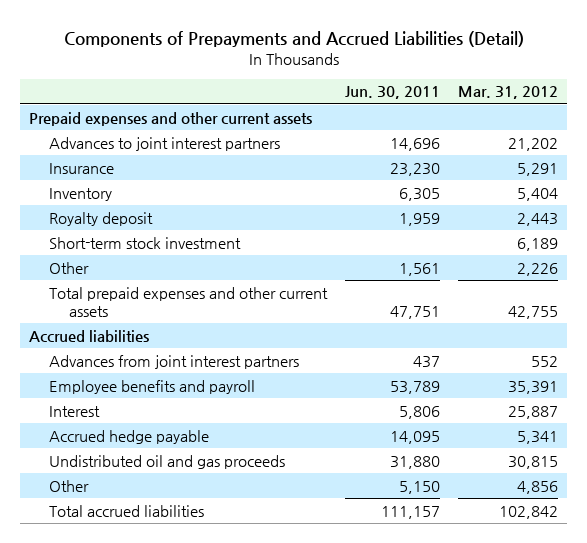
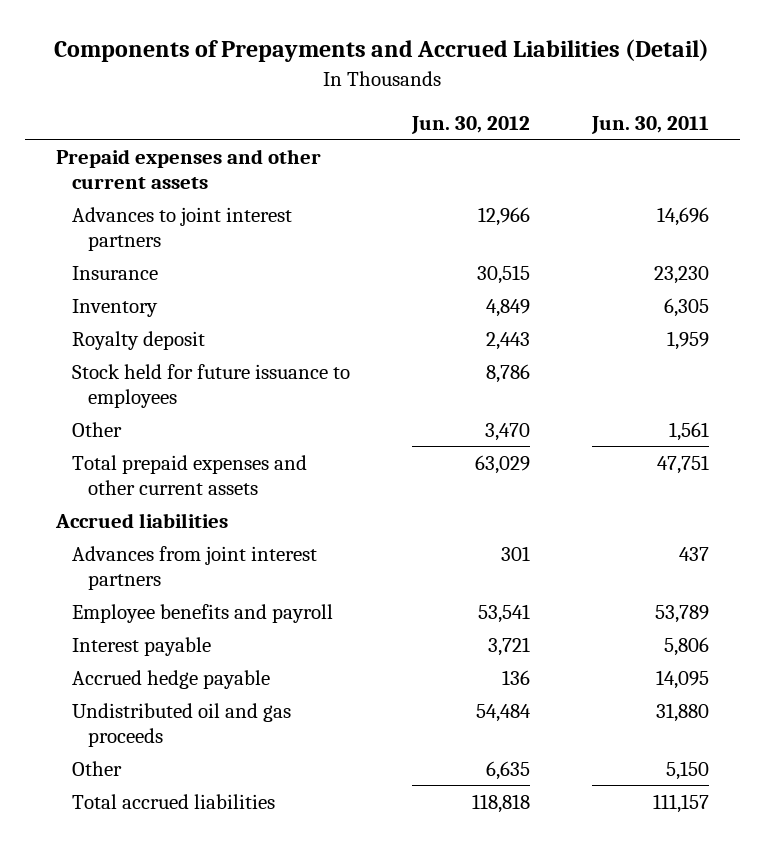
- | Jun. 30, 2011 | Mar. 31, 2012
+ | Jun. 30, 2012 | Jun. 30, 2011
- Short-term stock investment | | 6,189
+ Stock held for future issuance to employees | 8,786 |
- Interest | 5,806 | 25,887
+ Interest payable | 3,721 | 5,806

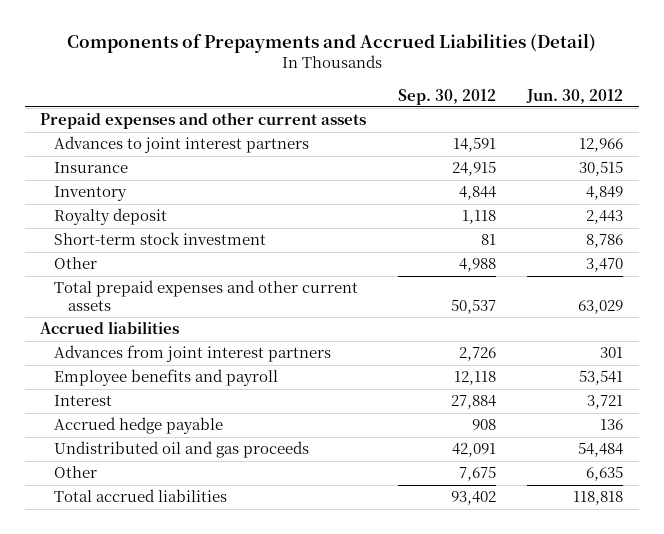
- | Jun. 30, 2012 | Jun. 30, 2011
+ | Sep. 30, 2012 | Jun. 30, 2012
- Stock held for future issuance to employees | 8,786 |
+ Short-term stock investment | 81 | 8,786
- Interest payable | 3,721 | 5,806
+ Interest | 27,884 | 3,721

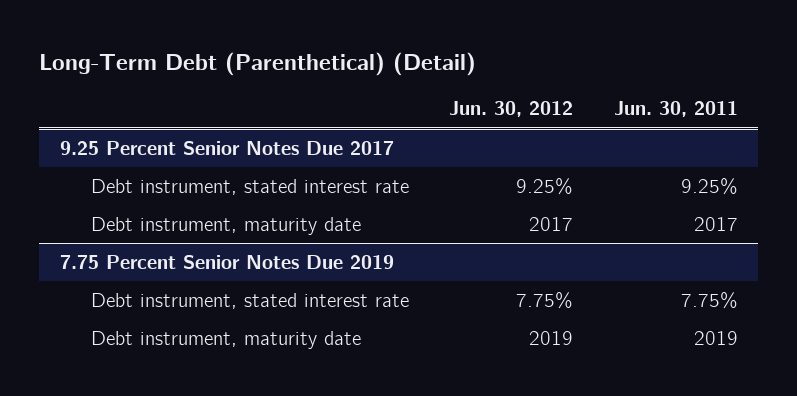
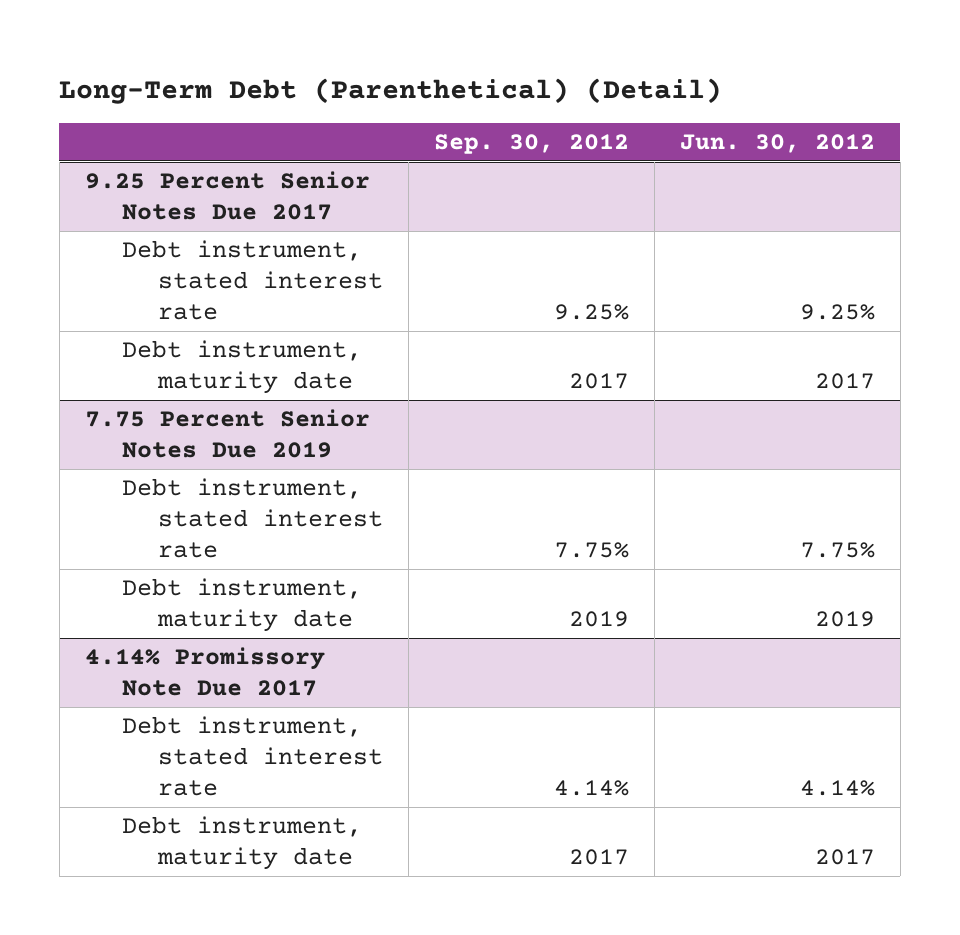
- | Jun. 30, 2012 | Jun. 30, 2011
+ | Sep. 30, 2012 | Jun. 30, 2012
+ 4.14% Promissory Note Due 2017
+ Debt instrument, stated interest rate | 4.14% | 4.14%
+ Debt instrument, maturity date | 2017 | 2017

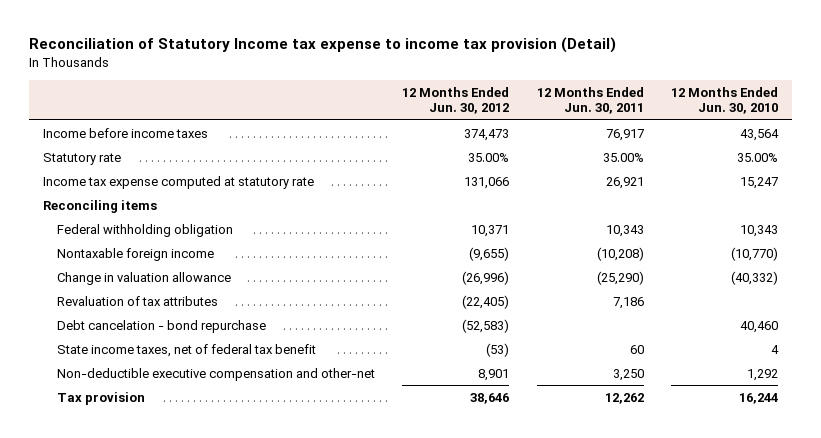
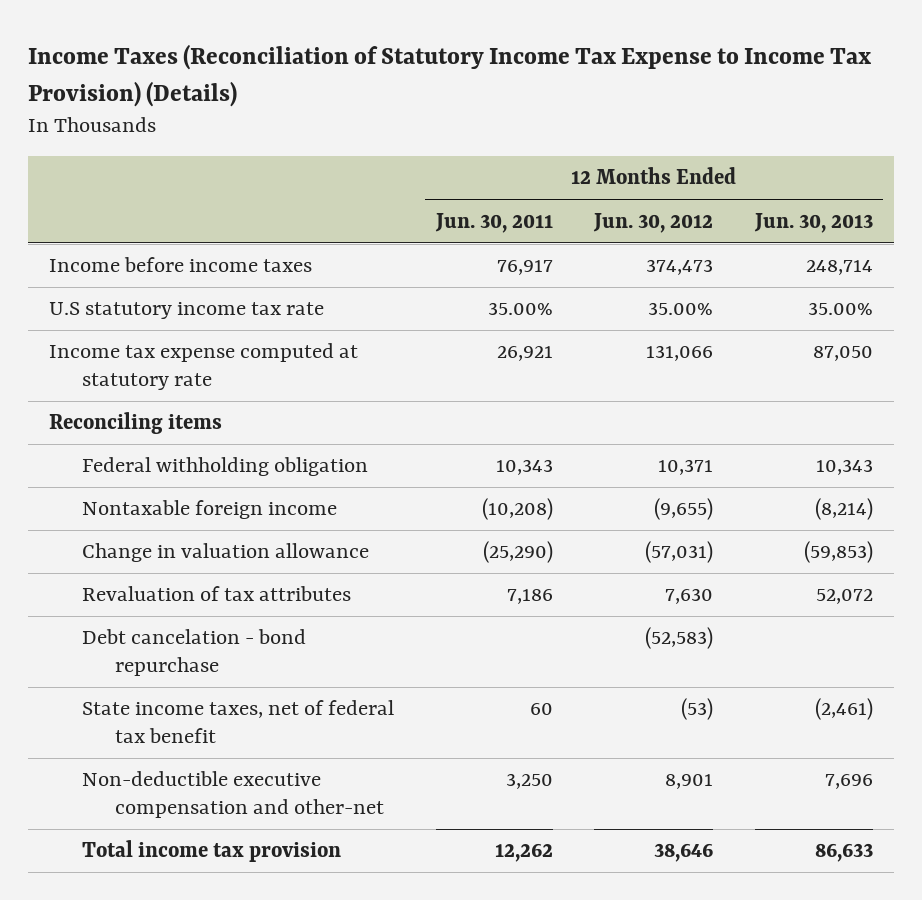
- Reconciliation of Statutory Income tax expense to income tax provision (Detail)
+ Income Taxes (Reconciliation of Statutory Income Tax Expense to Income Tax Provision) (Details)
- | 12 Months Ended Jun. 30, 2012 | 12 Months Ended Jun. 30, 2011 | 12 Months Ended Jun. 30, 2010
+ | 12 Months Ended Jun. 30, 2011 | 12 Months Ended Jun. 30, 2012 | 12 Months Ended Jun. 30, 2013
- Statutory rate | 35.00% | 35.00% | 35.00%
+ U.S statutory income tax rate | 35.00% | 35.00% | 35.00%
- Change in valuation allowance | (26,996) | (25,290) | (40,332)
- Revaluation of tax attributes | (22,405) | 7,186 |
+ Change in valuation allowance | (25,290) | (57,031) | (59,853)
+ Revaluation of tax attributes | 7,186 | 7,630 | 52,072
- Tax provision | 38,646 | 12,262 | 16,244
+ Total income tax provision | 12,262 | 38,646 | 86,633

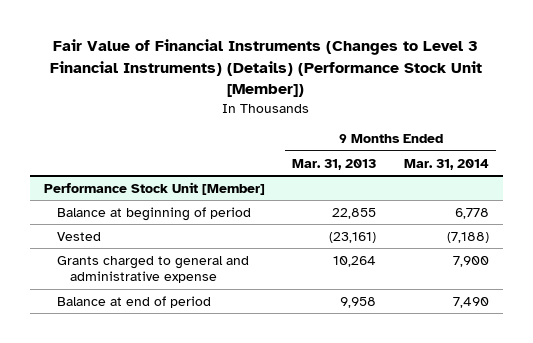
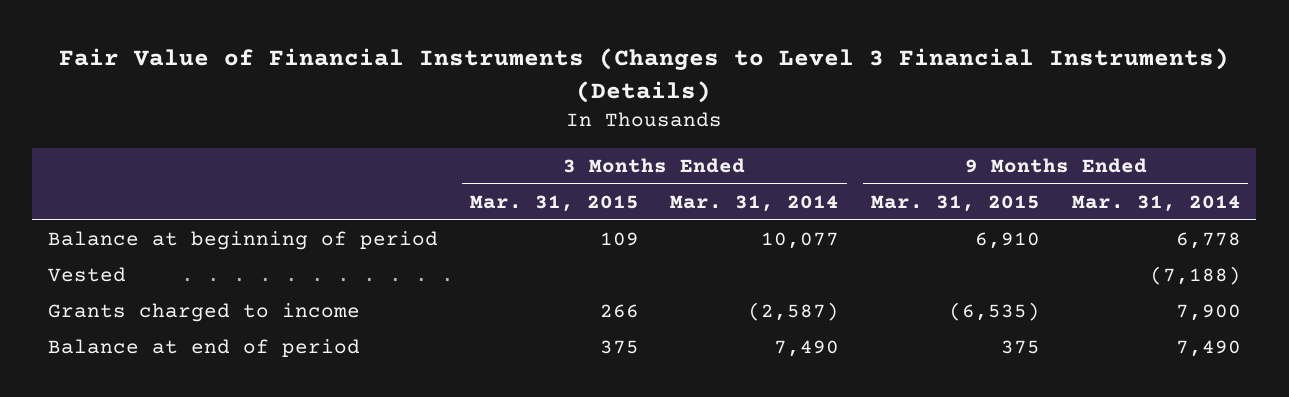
- Fair Value of Financial Instruments (Changes to Level 3 Financial Instruments) (Details) (Performance Stock Unit [Member])
+ Fair Value of Financial Instruments (Changes to Level 3 Financial Instruments) (Details)
- | 9 Months Ended Mar. 31, 2013 | 9 Months Ended Mar. 31, 2014
+ | 3 Months Ended Mar. 31, 2015 | 3 Months Ended Mar. 31, 2014 | 9 Months Ended Mar. 31, 2015 | 9 Months Ended Mar. 31, 2014
- Performance Stock Unit [Member]
- Grants charged to general and administrative expense | 10,264 | 7,900
+ Grants charged to income | 266 | (2,587) | (6,535) | 7,900

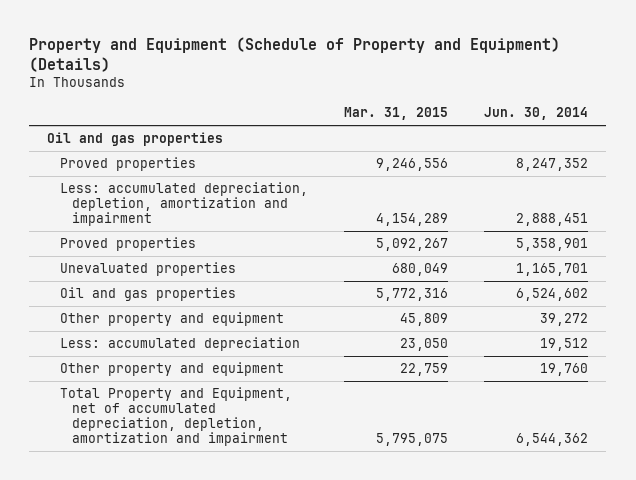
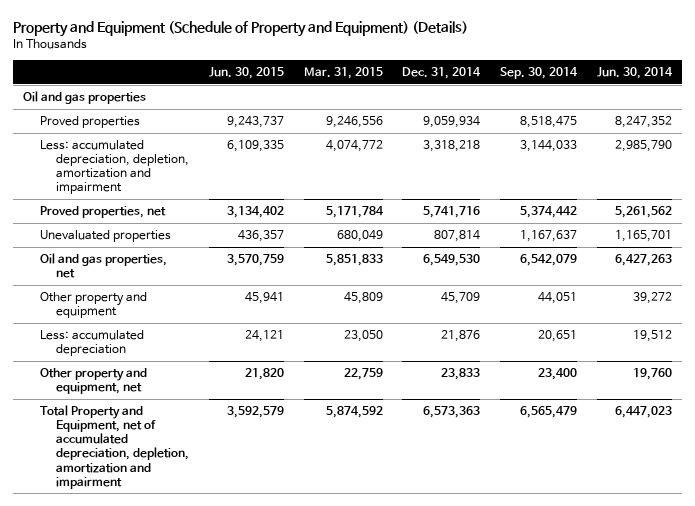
- | Mar. 31, 2015 | Jun. 30, 2014
+ | Jun. 30, 2015 | Mar. 31, 2015 | Dec. 31, 2014 | Sep. 30, 2014 | Jun. 30, 2014
- Less: accumulated depreciation, depletion, amortization and impairment | 4,154,289 | 2,888,451
- Proved properties | 5,092,267 | 5,358,901
+ Less: accumulated depreciation, depletion, amortization and impairment | 6,109,335 | 4,074,772 | 3,318,218 | 3,144,033 | 2,985,790
+ Proved properties, net | 3,134,402 | 5,171,784 | 5,741,716 | 5,374,442 | 5,261,562
- Oil and gas properties | 5,772,316 | 6,524,602
+ Oil and gas properties, net | 3,570,759 | 5,851,833 | 6,549,530 | 6,542,079 | 6,427,263
- Other property and equipment | 22,759 | 19,760
- Total Property and Equipment, net of accumulated depreciation, depletion, amortization and impairment | 5,795,075 | 6,544,362
+ Other property and equipment, net | 21,820 | 22,759 | 23,833 | 23,400 | 19,760
+ Total Property and Equipment, net of accumulated depreciation, depletion, amortization and impairment | 3,592,579 | 5,874,592 | 6,573,363 | 6,565,479 | 6,447,023

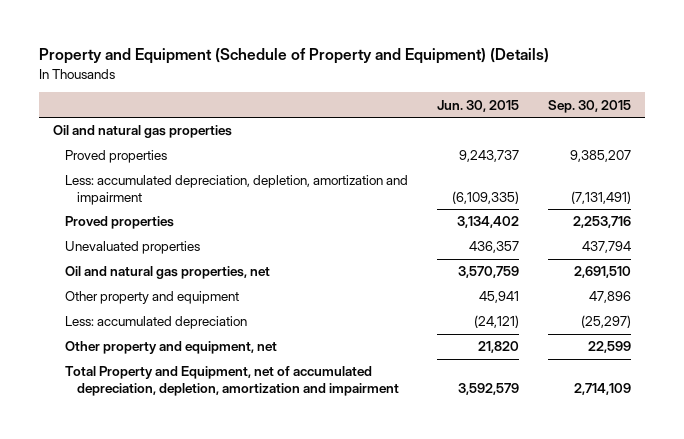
- | Jun. 30, 2015 | Mar. 31, 2015 | Dec. 31, 2014 | Sep. 30, 2014 | Jun. 30, 2014
+ | Jun. 30, 2015 | Sep. 30, 2015
- Oil and gas properties
+ Oil and natural gas properties
- Less: accumulated depreciation, depletion, amortization and impairment | 6,109,335 | 4,074,772 | 3,318,218 | 3,144,033 | 2,985,790
- Proved properties, net | 3,134,402 | 5,171,784 | 5,741,716 | 5,374,442 | 5,261,562
+ Less: accumulated depreciation, depletion, amortization and impairment | (6,109,335) | (7,131,491)
+ Proved properties | 3,134,402 | 2,253,716
- Oil and gas properties, net | 3,570,759 | 5,851,833 | 6,549,530 | 6,542,079 | 6,427,263
+ Oil and natural gas properties, net | 3,570,759 | 2,691,510
- Less: accumulated depreciation | 24,121 | 23,050 | 21,876 | 20,651 | 19,512
+ Less: accumulated depreciation | (24,121) | (25,297)

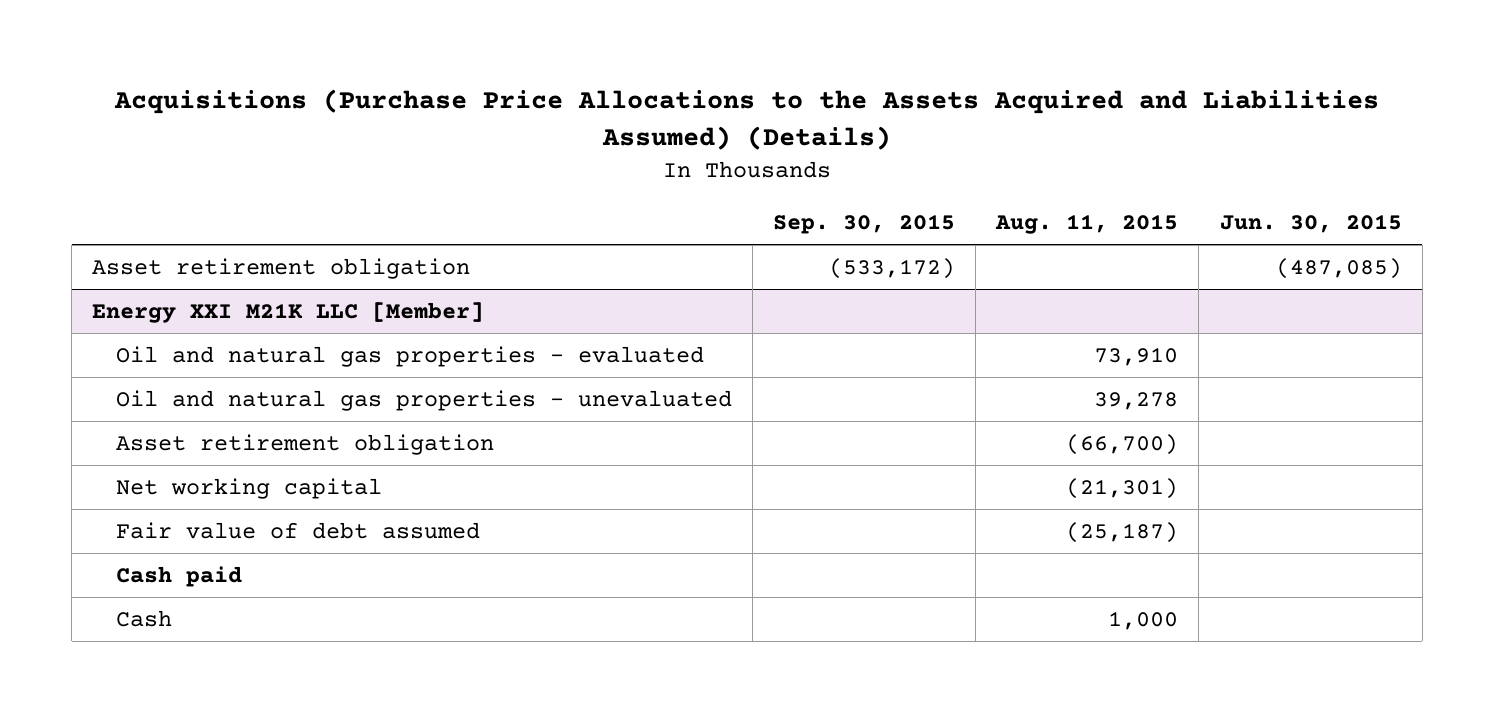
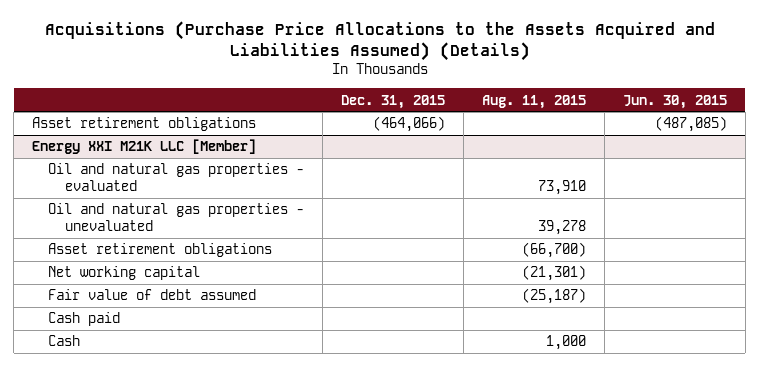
- | Sep. 30, 2015 | Aug. 11, 2015 | Jun. 30, 2015
+ | Dec. 31, 2015 | Aug. 11, 2015 | Jun. 30, 2015
- Asset retirement obligation | (533,172) | | (487,085)
+ Asset retirement obligations | (464,066) | | (487,085)
@ Energy XXI M21K LLC [Member]
- Asset retirement obligation | | (66,700) |
+ Asset retirement obligations | | (66,700) |

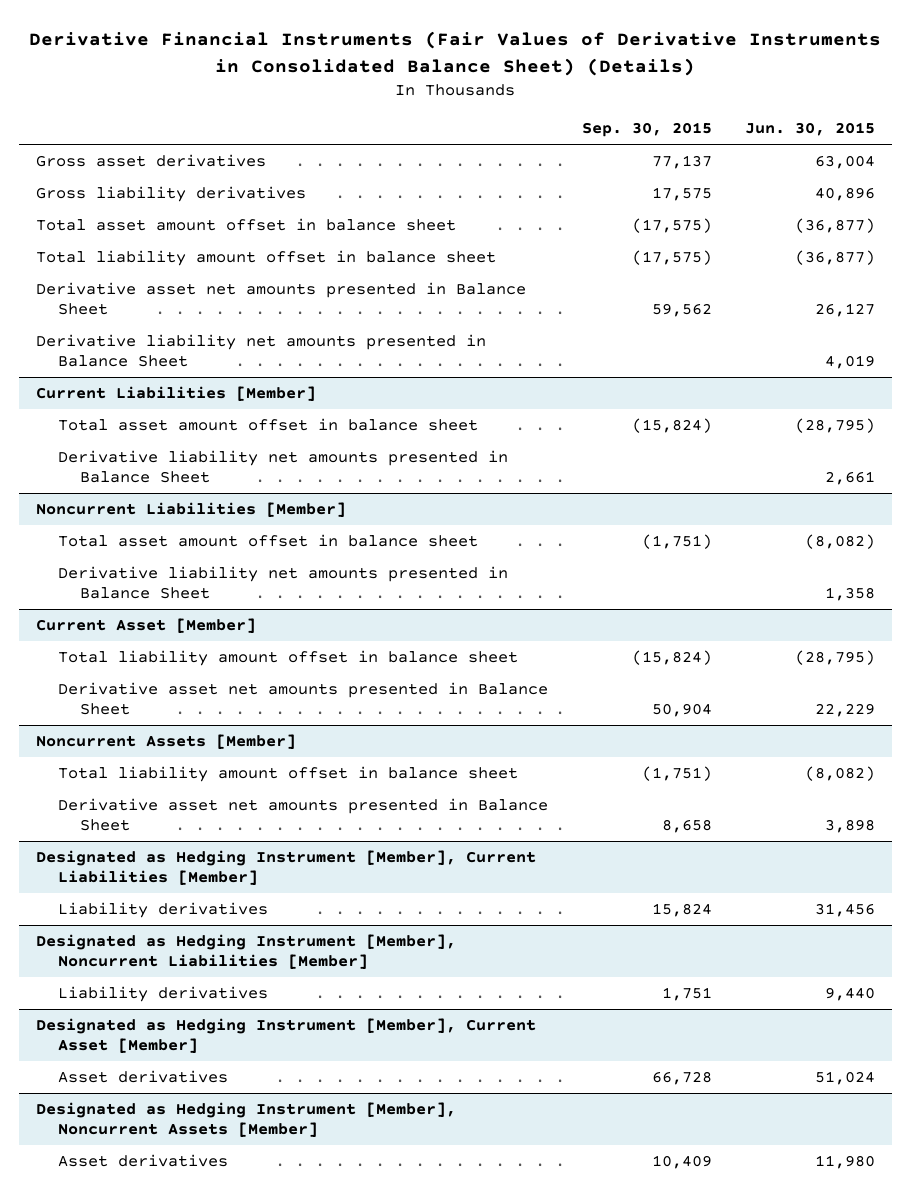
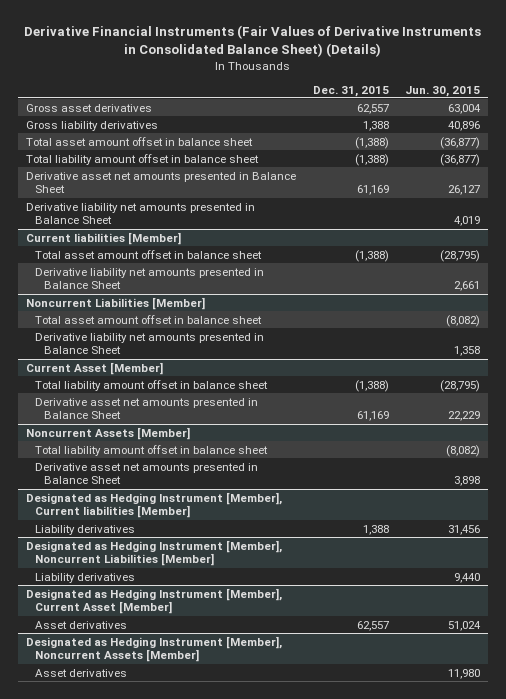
- | Sep. 30, 2015 | Jun. 30, 2015
+ | Dec. 31, 2015 | Jun. 30, 2015
- Current Liabilities [Member]
+ Current liabilities [Member]
- Designated as Hedging Instrument [Member], Current Liabilities [Member]
+ Designated as Hedging Instrument [Member], Current liabilities [Member]

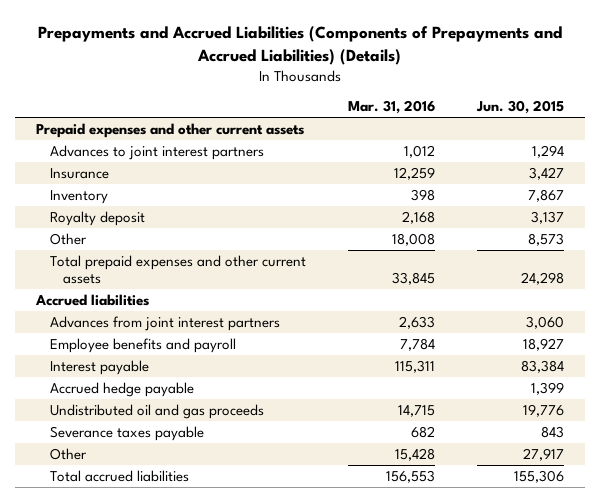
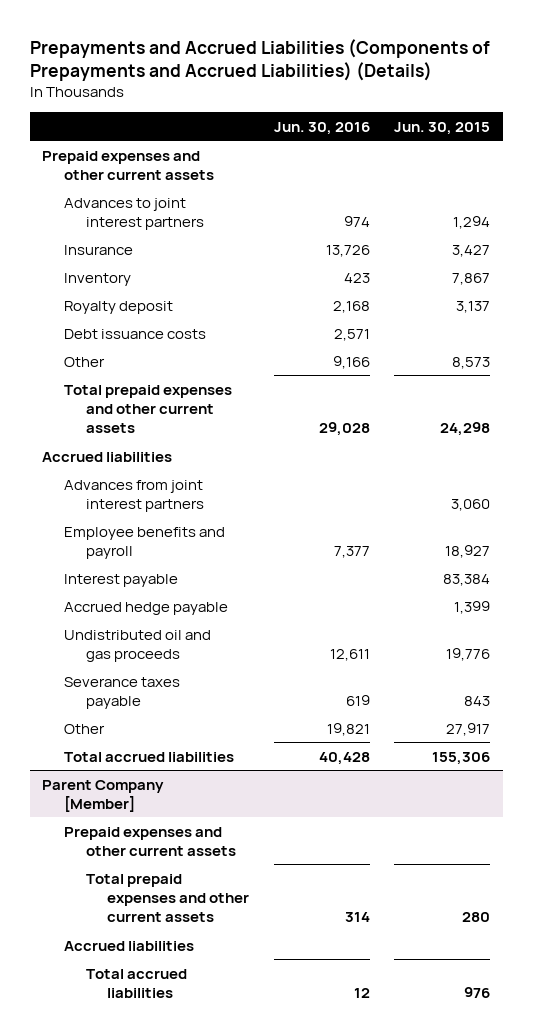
- | Mar. 31, 2016 | Jun. 30, 2015
+ | Jun. 30, 2016 | Jun. 30, 2015
+ Debt issuance costs | 2,571 |
+ Parent Company [Member]
+ Prepaid expenses and other current assets
+ Total prepaid expenses and other current assets | 314 | 280
+ Accrued liabilities
+ Total accrued liabilities | 12 | 976

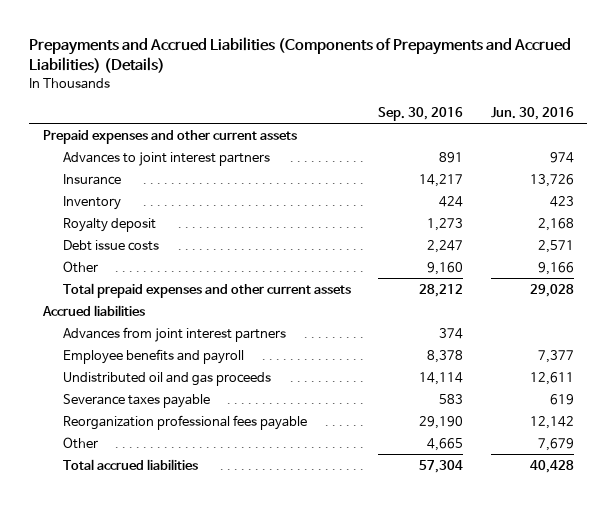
- | Jun. 30, 2016 | Jun. 30, 2015
+ | Sep. 30, 2016 | Jun. 30, 2016
- Debt issuance costs | 2,571 |
+ Debt issue costs | 2,247 | 2,571
- Interest payable | | 83,384
- Accrued hedge payable | | 1,399
- Other | 19,821 | 27,917
+ Reorganization professional fees payable | 29,190 | 12,142
+ Other | 4,665 | 7,679
- Parent Company [Member]
- Prepaid expenses and other current assets
- Total prepaid expenses and other current assets | 314 | 280
- Accrued liabilities
- Total accrued liabilities | 12 | 976

